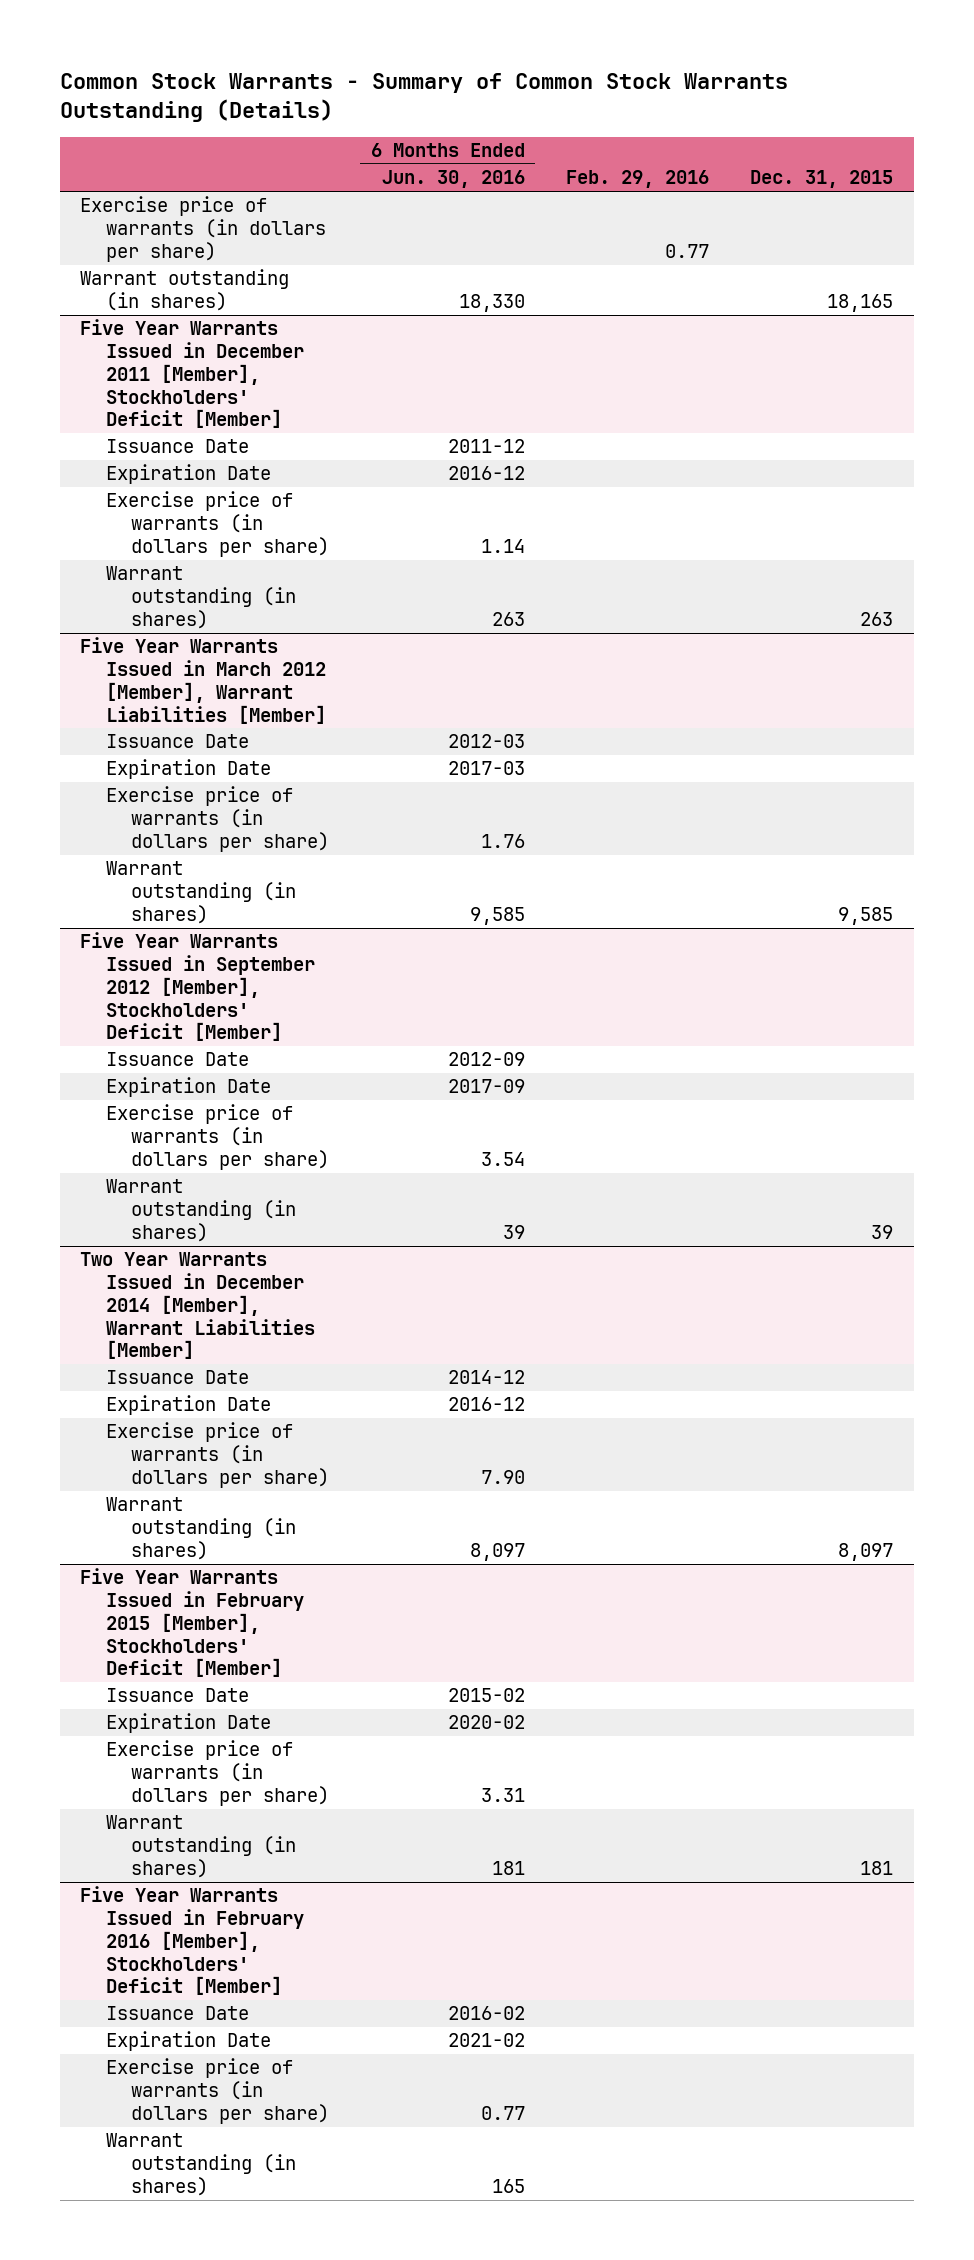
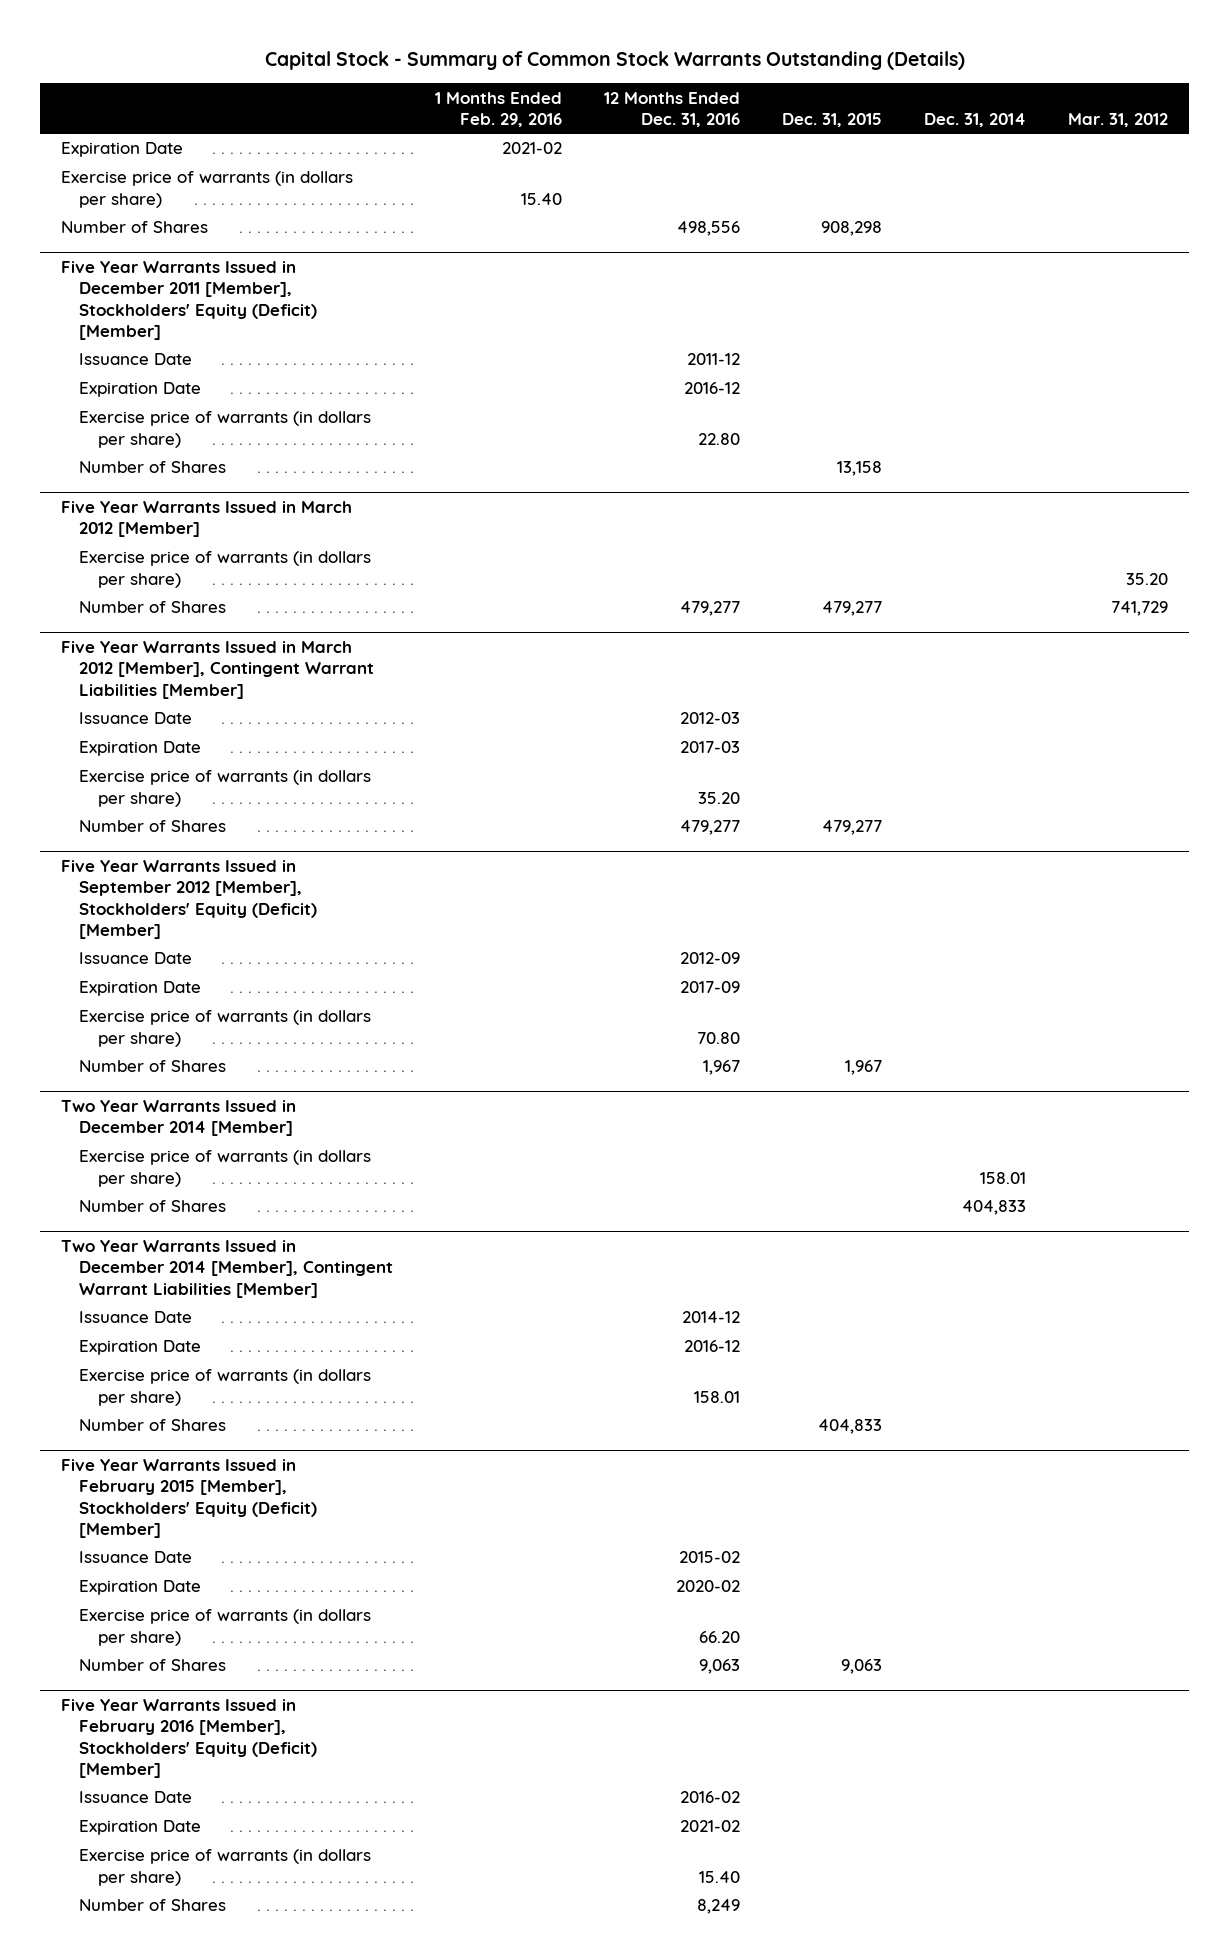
- Common Stock Warrants - Summary of Common Stock Warrants Outstanding (Details)
+ Capital Stock - Summary of Common Stock Warrants Outstanding (Details)
- | 6 Months Ended Jun. 30, 2016 | Feb. 29, 2016 | Dec. 31, 2015
+ | 1 Months Ended Feb. 29, 2016 | 12 Months Ended Dec. 31, 2016 | Dec. 31, 2015 | Dec. 31, 2014 | Mar. 31, 2012
+ Expiration Date | 2021-02 | | | |
- Warrant outstanding (in shares) | 18,330 | | 18,165
- Five Year Warrants Issued in December 2011 [Member], Stockholders' Deficit [Member]
+ Number of Shares | | 498,556 | 908,298 | |
+ Five Year Warrants Issued in December 2011 [Member], Stockholders' Equity (Deficit) [Member]
- Warrant outstanding (in shares) | 263 | | 263
- Five Year Warrants Issued in March 2012 [Member], Warrant Liabilities [Member]
+ Number of Shares | | | 13,158 | |
+ Five Year Warrants Issued in March 2012 [Member]
+ Exercise price of warrants (in dollars per share) | | | | | 35.20
+ Number of Shares | | 479,277 | 479,277 | | 741,729
+ Five Year Warrants Issued in March 2012 [Member], Contingent Warrant Liabilities [Member]
- Warrant outstanding (in shares) | 9,585 | | 9,585
- Five Year Warrants Issued in September 2012 [Member], Stockholders' Deficit [Member]
+ Number of Shares | | 479,277 | 479,277 | |
+ Five Year Warrants Issued in September 2012 [Member], Stockholders' Equity (Deficit) [Member]
- Warrant outstanding (in shares) | 39 | | 39
- Two Year Warrants Issued in December 2014 [Member], Warrant Liabilities [Member]
+ Number of Shares | | 1,967 | 1,967 | |
+ Two Year Warrants Issued in December 2014 [Member]
+ Exercise price of warrants (in dollars per share) | | | | 158.01 |
+ Number of Shares | | | | 404,833 |
+ Two Year Warrants Issued in December 2014 [Member], Contingent Warrant Liabilities [Member]
- Warrant outstanding (in shares) | 8,097 | | 8,097
- Five Year Warrants Issued in February 2015 [Member], Stockholders' Deficit [Member]
+ Number of Shares | | | 404,833 | |
+ Five Year Warrants Issued in February 2015 [Member], Stockholders' Equity (Deficit) [Member]
- Warrant outstanding (in shares) | 181 | | 181
- Five Year Warrants Issued in February 2016 [Member], Stockholders' Deficit [Member]
+ Number of Shares | | 9,063 | 9,063 | |
+ Five Year Warrants Issued in February 2016 [Member], Stockholders' Equity (Deficit) [Member]
- Warrant outstanding (in shares) | 165 | |
+ Number of Shares | | 8,249 | | |

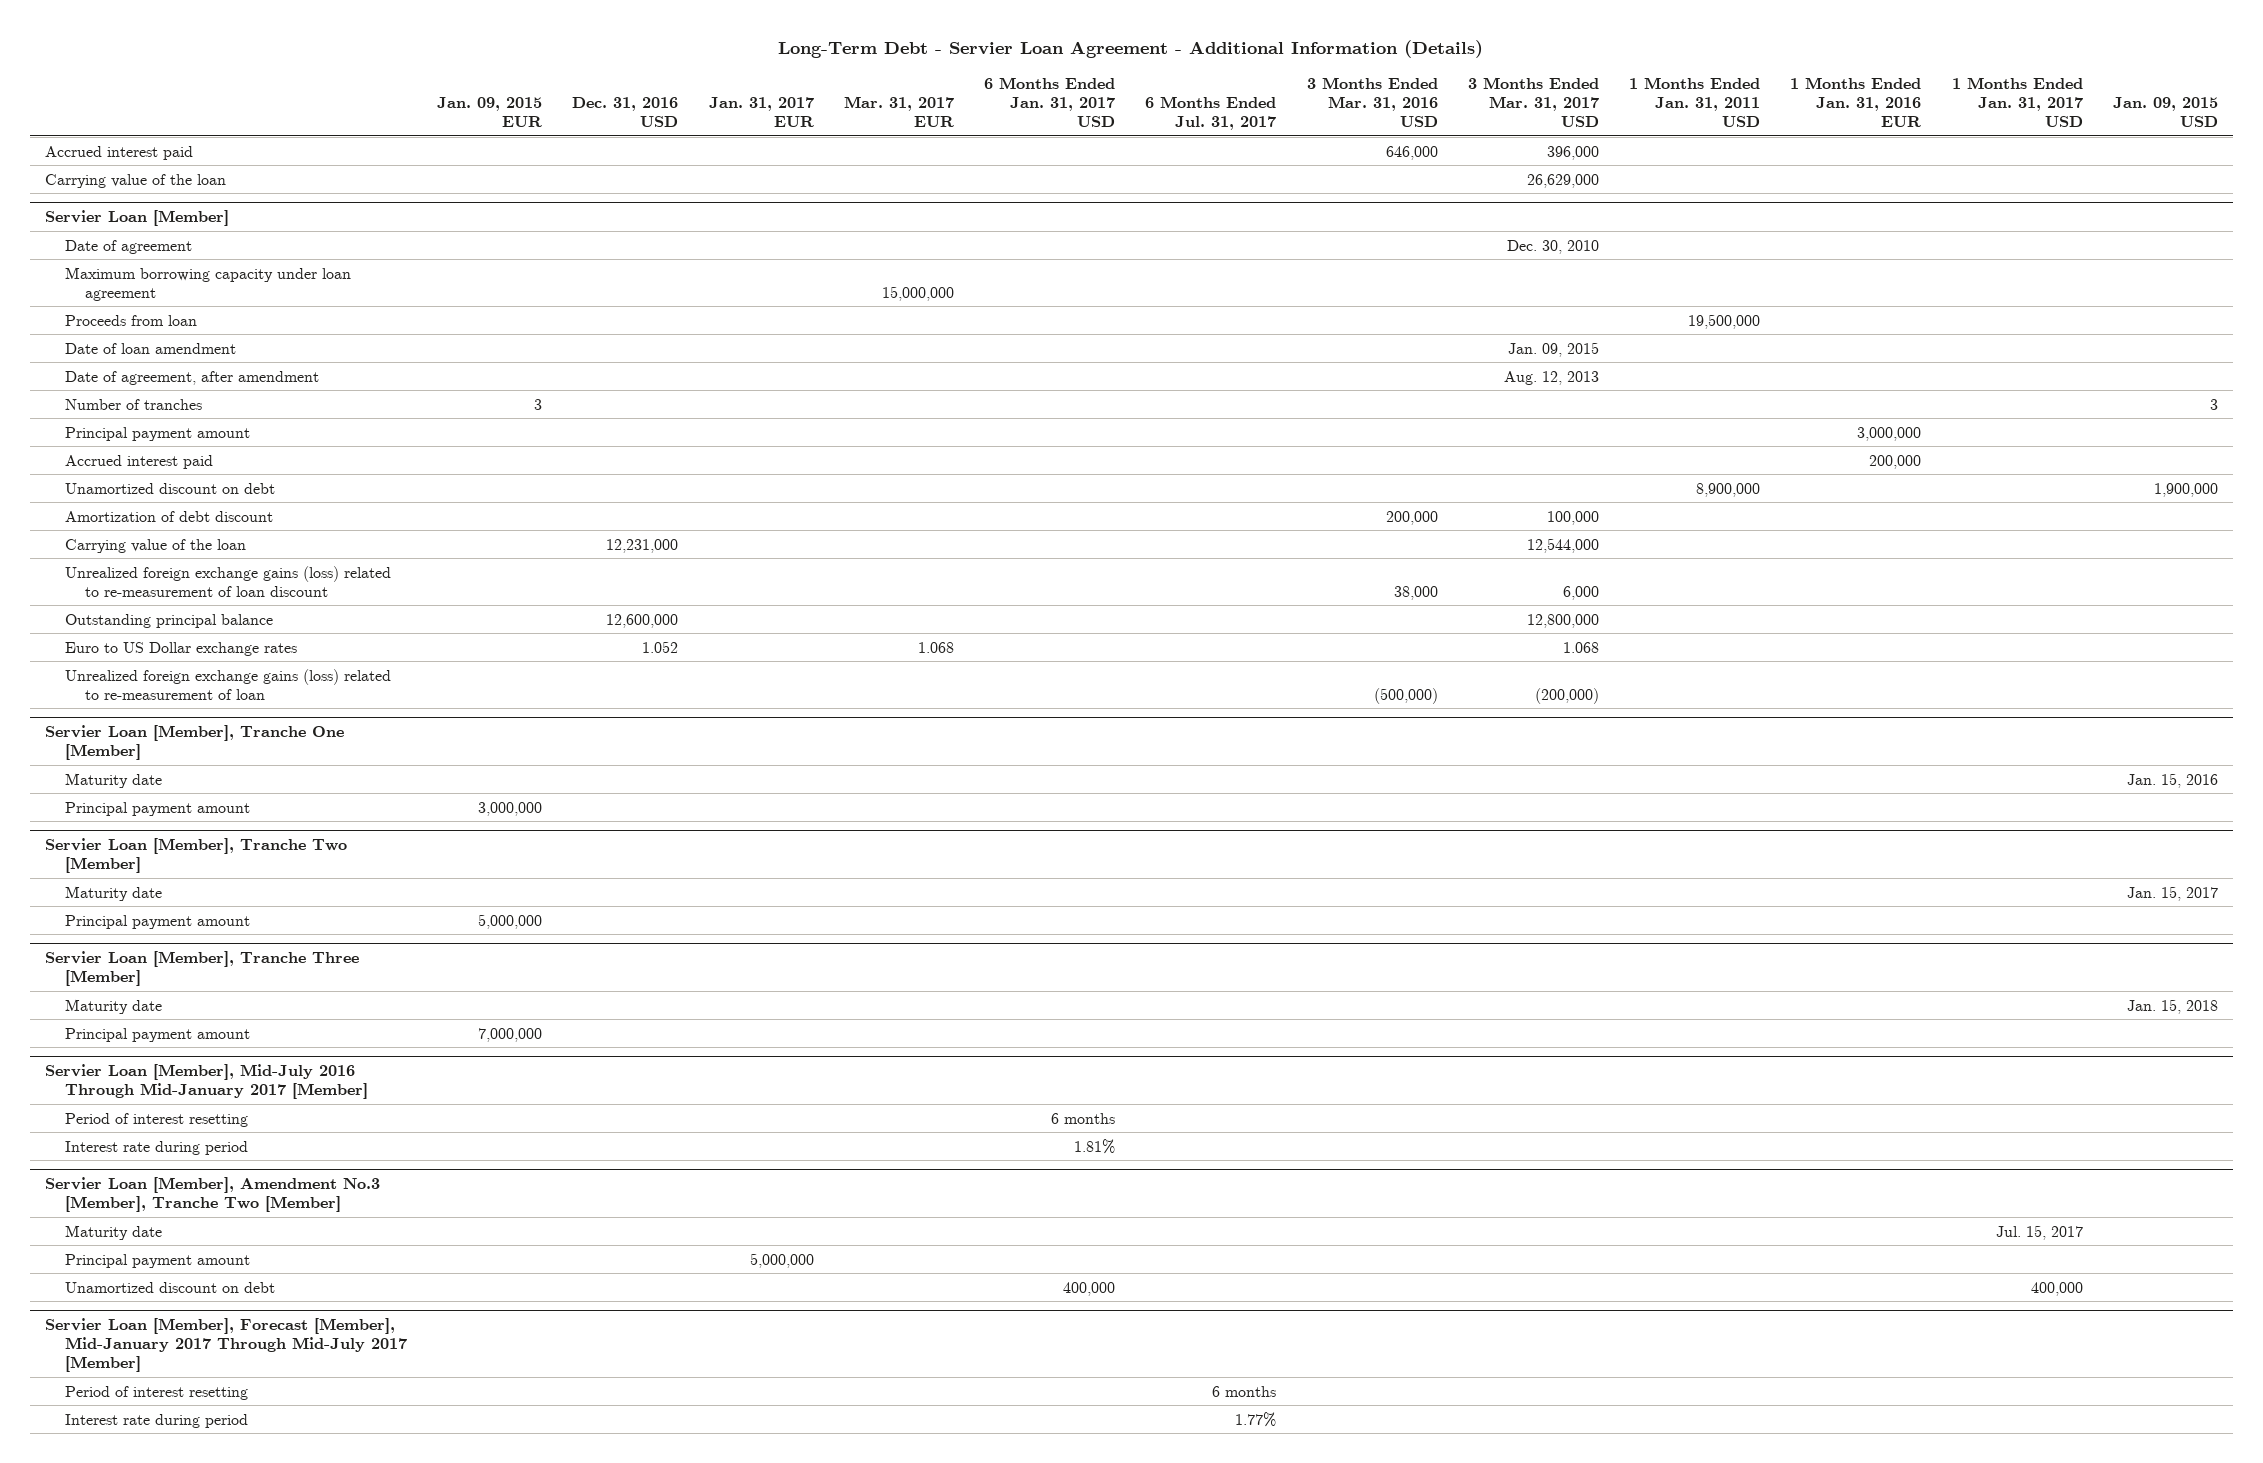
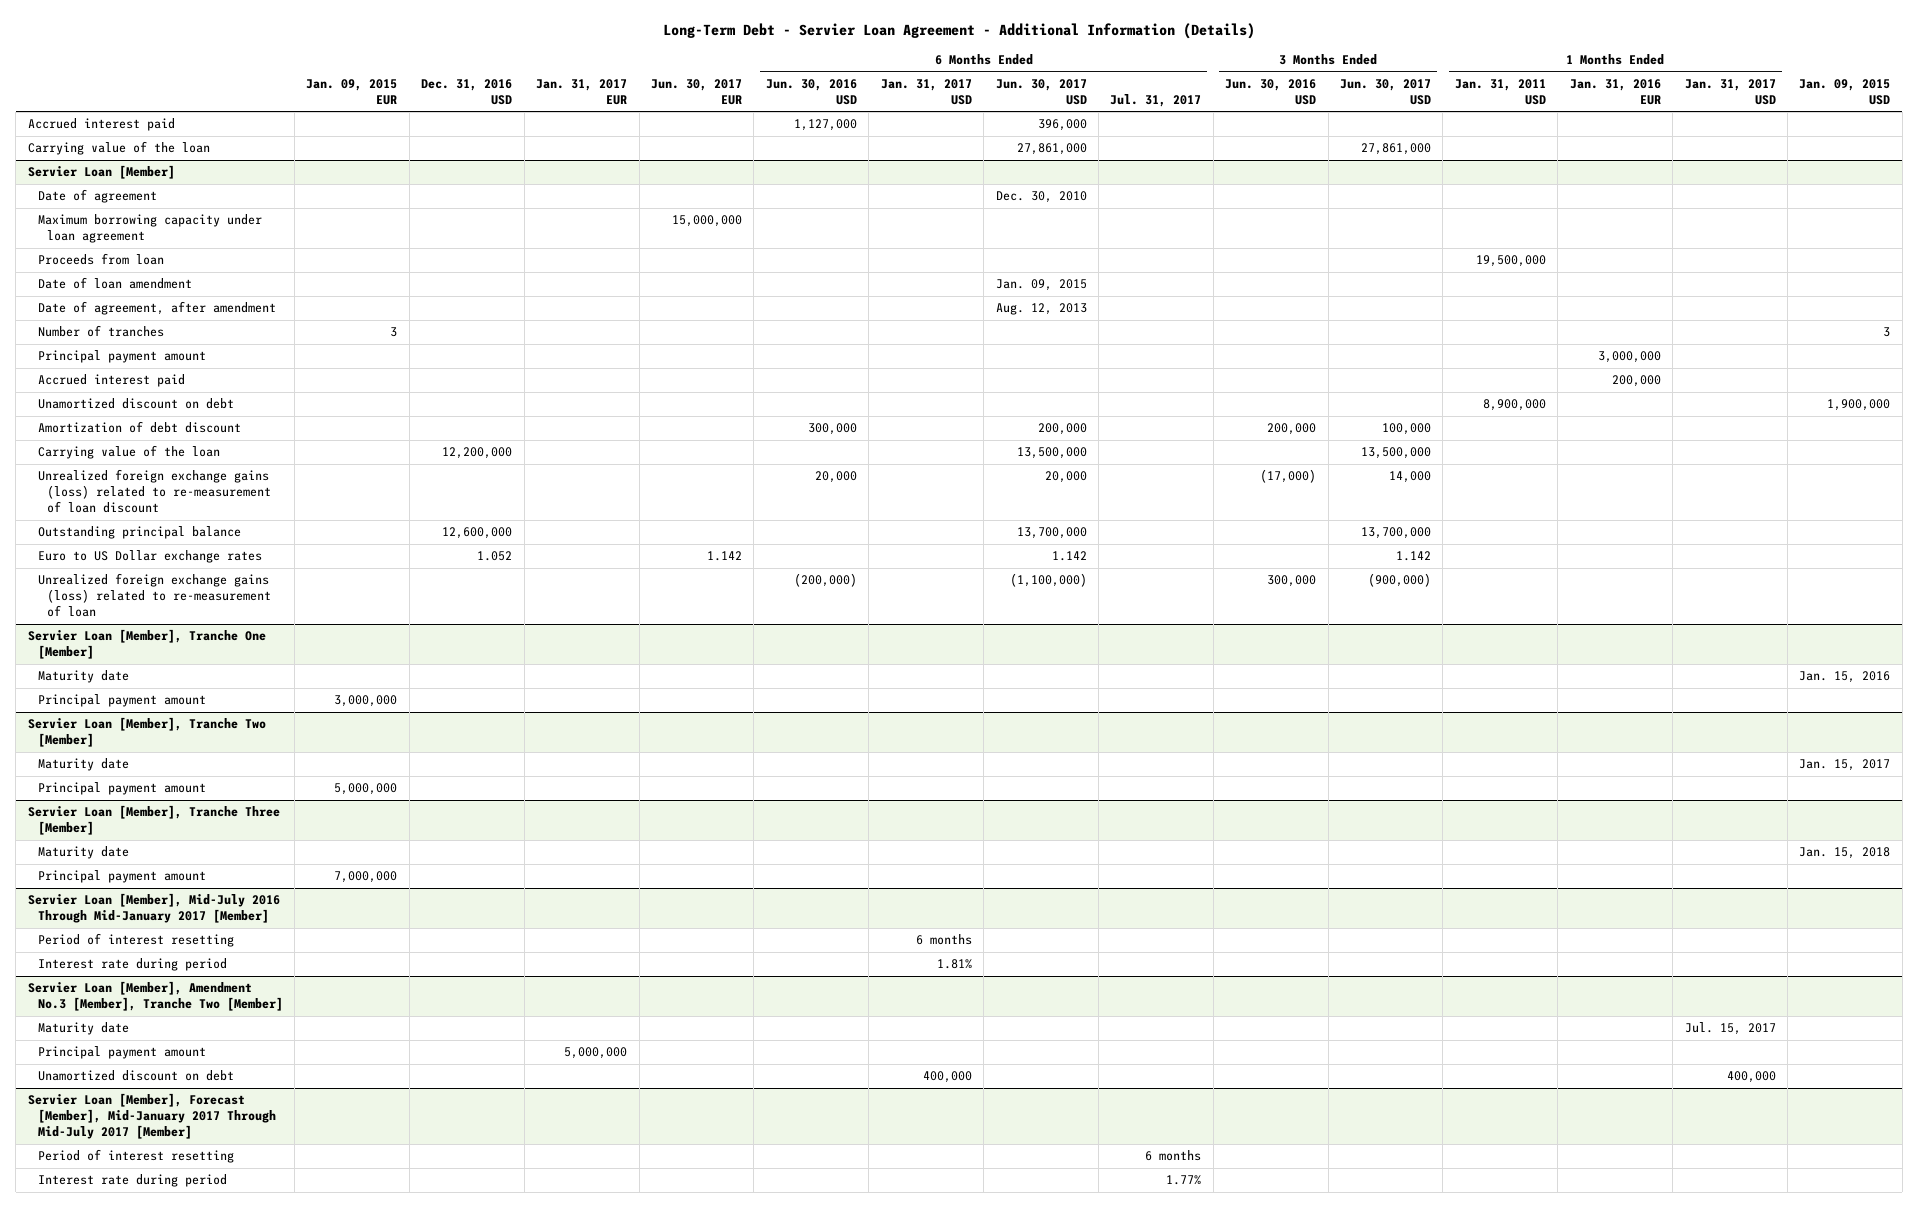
- | Jan. 09, 2015 EUR | Dec. 31, 2016 USD | Jan. 31, 2017 EUR | Mar. 31, 2017 EUR | 6 Months Ended Jan. 31, 2017 USD | 6 Months Ended Jul. 31, 2017 | 3 Months Ended Mar. 31, 2016 USD | 3 Months Ended Mar. 31, 2017 USD | 1 Months Ended Jan. 31, 2011 USD | 1 Months Ended Jan. 31, 2016 EUR | 1 Months Ended Jan. 31, 2017 USD | Jan. 09, 2015 USD
+ | Jan. 09, 2015 EUR | Dec. 31, 2016 USD | Jan. 31, 2017 EUR | Jun. 30, 2017 EUR | 6 Months Ended Jun. 30, 2016 USD | 6 Months Ended Jan. 31, 2017 USD | 6 Months Ended Jun. 30, 2017 USD | 6 Months Ended Jul. 31, 2017 | 3 Months Ended Jun. 30, 2016 USD | 3 Months Ended Jun. 30, 2017 USD | 1 Months Ended Jan. 31, 2011 USD | 1 Months Ended Jan. 31, 2016 EUR | 1 Months Ended Jan. 31, 2017 USD | Jan. 09, 2015 USD
@ Servier Loan [Member]
- Carrying value of the loan | | 12,231,000 | | | | | | 12,544,000 | | | |
+ Carrying value of the loan | | 12,200,000 | | | | | 13,500,000 | | | 13,500,000 | | | |

